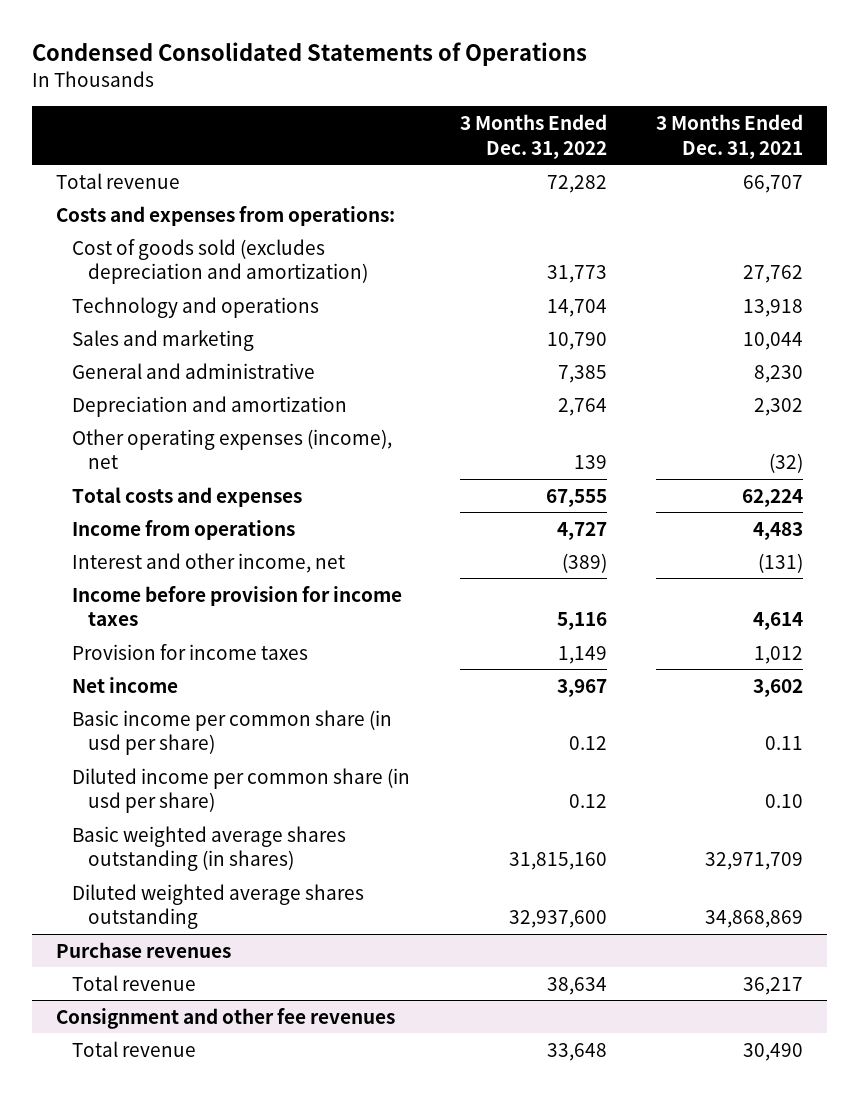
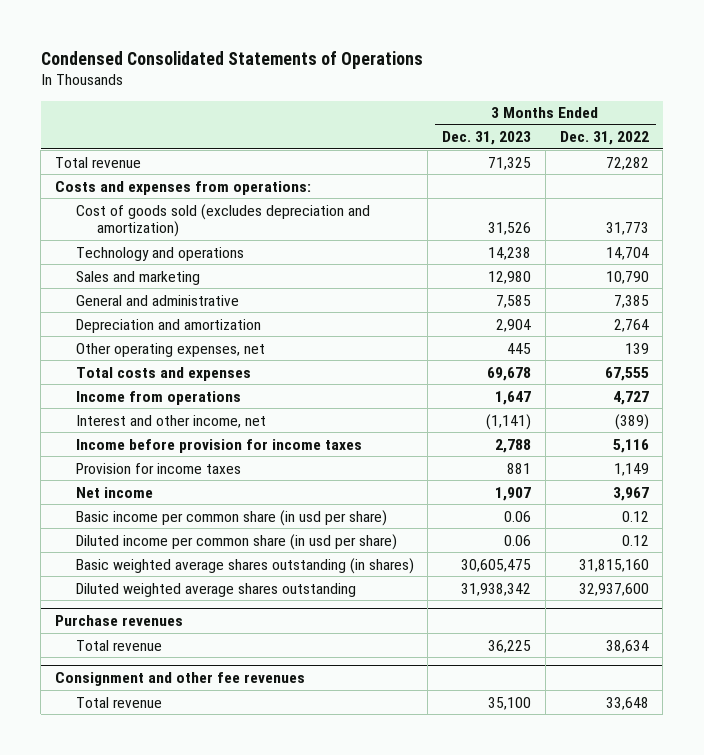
- | 3 Months Ended Dec. 31, 2022 | 3 Months Ended Dec. 31, 2021
+ | 3 Months Ended Dec. 31, 2023 | 3 Months Ended Dec. 31, 2022
- Other operating expenses (income), net | 139 | (32)
+ Other operating expenses, net | 445 | 139

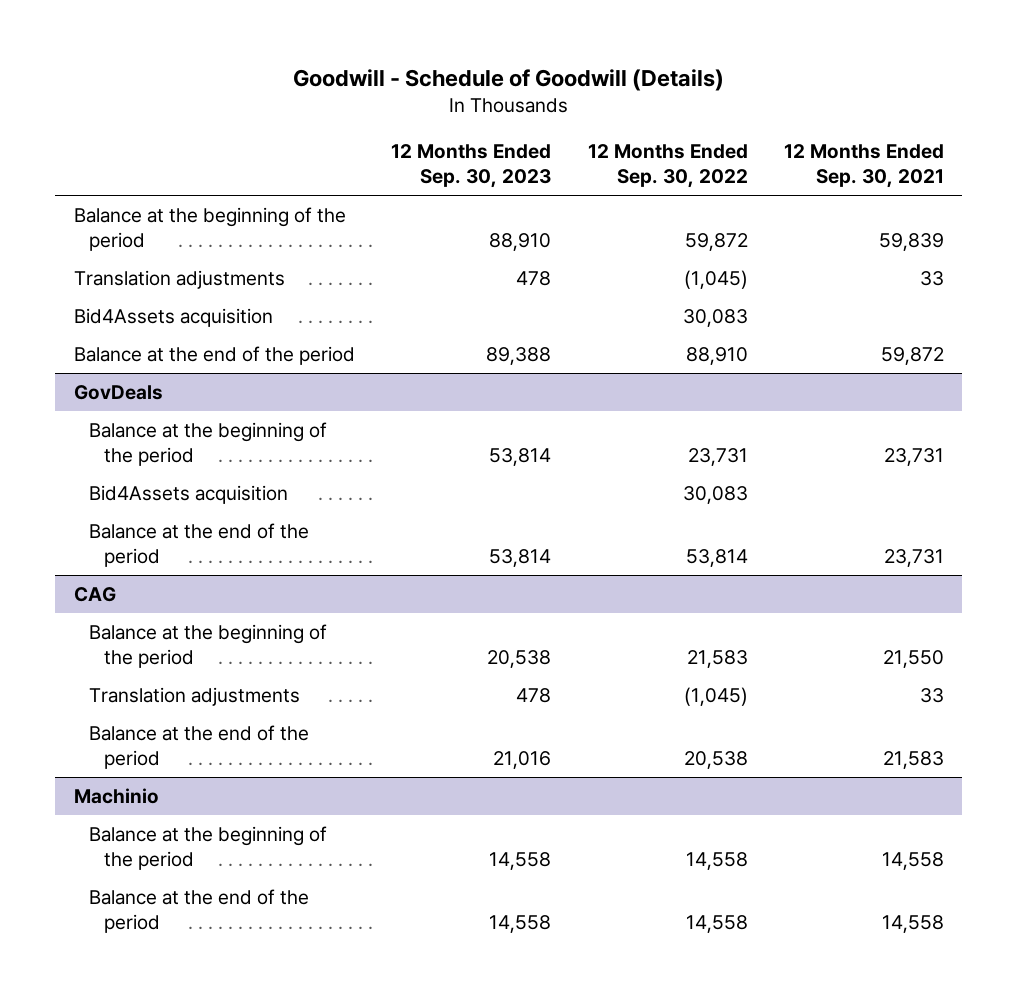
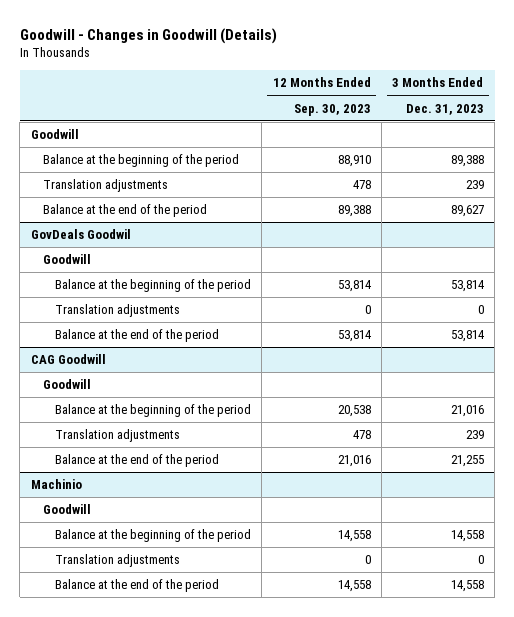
- Goodwill - Schedule of Goodwill (Details)
+ Goodwill - Changes in Goodwill (Details)
- | 12 Months Ended Sep. 30, 2023 | 12 Months Ended Sep. 30, 2022 | 12 Months Ended Sep. 30, 2021
+ | 12 Months Ended Sep. 30, 2023 | 3 Months Ended Dec. 31, 2023
+ Goodwill
- Bid4Assets acquisition | | 30,083 |
- GovDeals
+ GovDeals Goodwil
+ Goodwill
- Bid4Assets acquisition | | 30,083 |
+ Translation adjustments | 0 | 0
- CAG
+ CAG Goodwill
+ Goodwill
@ Machinio
+ Goodwill
+ Translation adjustments | 0 | 0

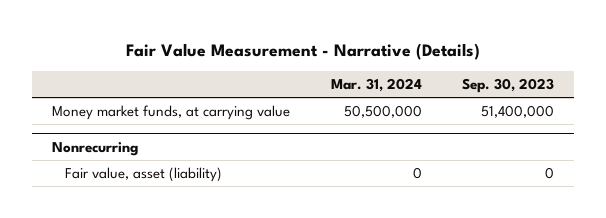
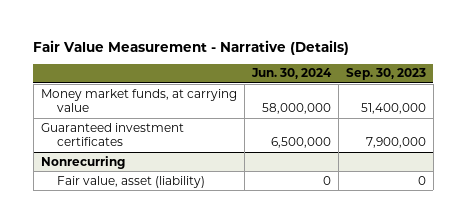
- | Mar. 31, 2024 | Sep. 30, 2023
+ | Jun. 30, 2024 | Sep. 30, 2023
+ Guaranteed investment certificates | 6,500,000 | 7,900,000

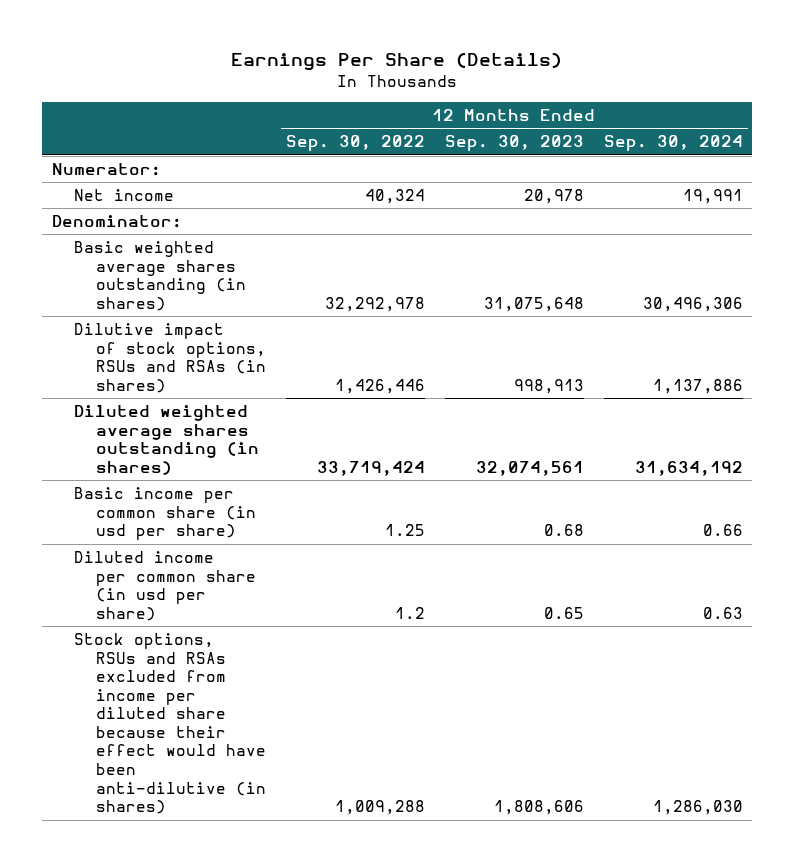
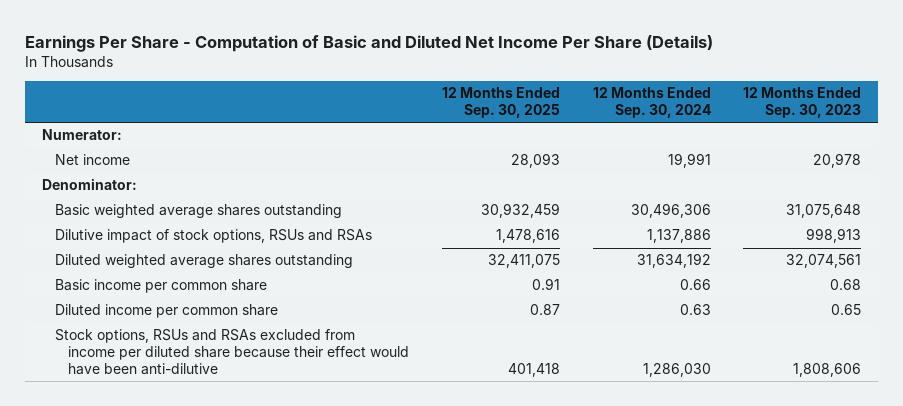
- Earnings Per Share (Details)
+ Earnings Per Share - Computation of Basic and Diluted Net Income Per Share (Details)
- | 12 Months Ended Sep. 30, 2022 | 12 Months Ended Sep. 30, 2023 | 12 Months Ended Sep. 30, 2024
+ | 12 Months Ended Sep. 30, 2025 | 12 Months Ended Sep. 30, 2024 | 12 Months Ended Sep. 30, 2023
- Basic weighted average shares outstanding (in shares) | 32,292,978 | 31,075,648 | 30,496,306
- Dilutive impact of stock options, RSUs and RSAs (in shares) | 1,426,446 | 998,913 | 1,137,886
- Diluted weighted average shares outstanding (in shares) | 33,719,424 | 32,074,561 | 31,634,192
- Basic income per common share (in usd per share) | 1.25 | 0.68 | 0.66
- Diluted income per common share (in usd per share) | 1.2 | 0.65 | 0.63
- Stock options, RSUs and RSAs excluded from income per diluted share because their effect would have been anti-dilutive (in shares) | 1,009,288 | 1,808,606 | 1,286,030
+ Basic weighted average shares outstanding | 30,932,459 | 30,496,306 | 31,075,648
+ Dilutive impact of stock options, RSUs and RSAs | 1,478,616 | 1,137,886 | 998,913
+ Diluted weighted average shares outstanding | 32,411,075 | 31,634,192 | 32,074,561
+ Basic income per common share | 0.91 | 0.66 | 0.68
+ Diluted income per common share | 0.87 | 0.63 | 0.65
+ Stock options, RSUs and RSAs excluded from income per diluted share because their effect would have been anti-dilutive | 401,418 | 1,286,030 | 1,808,606

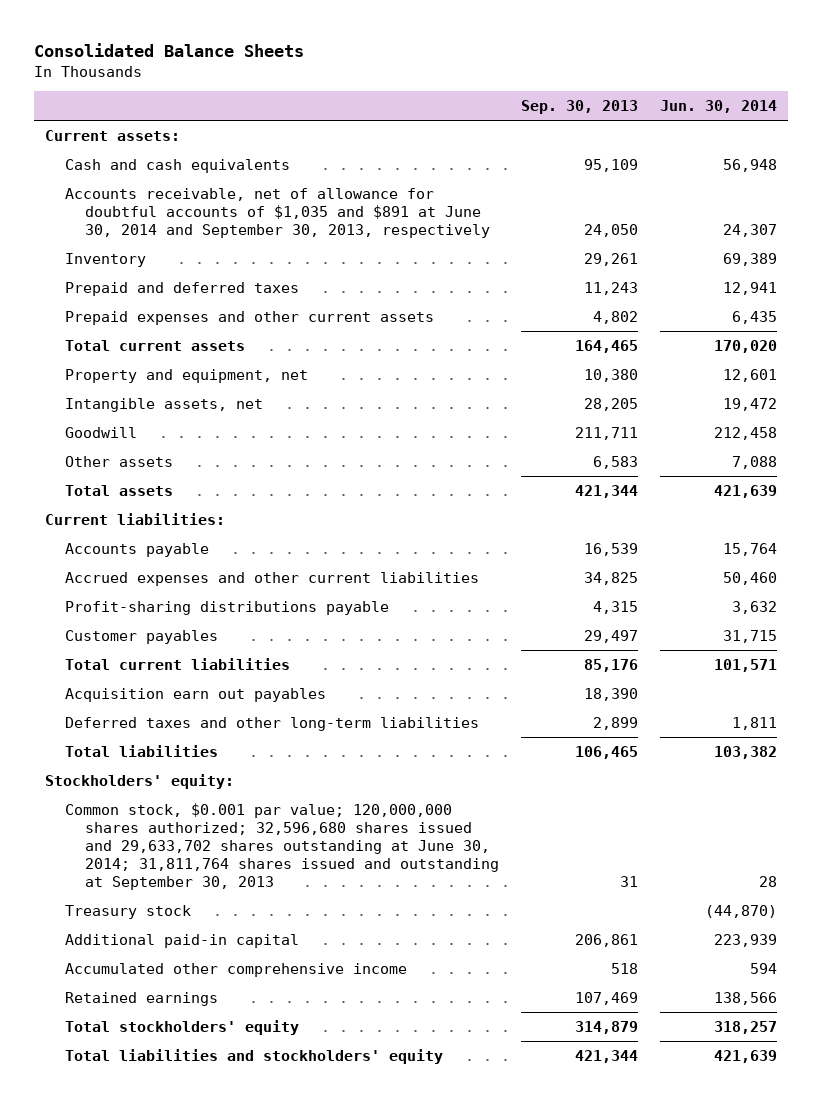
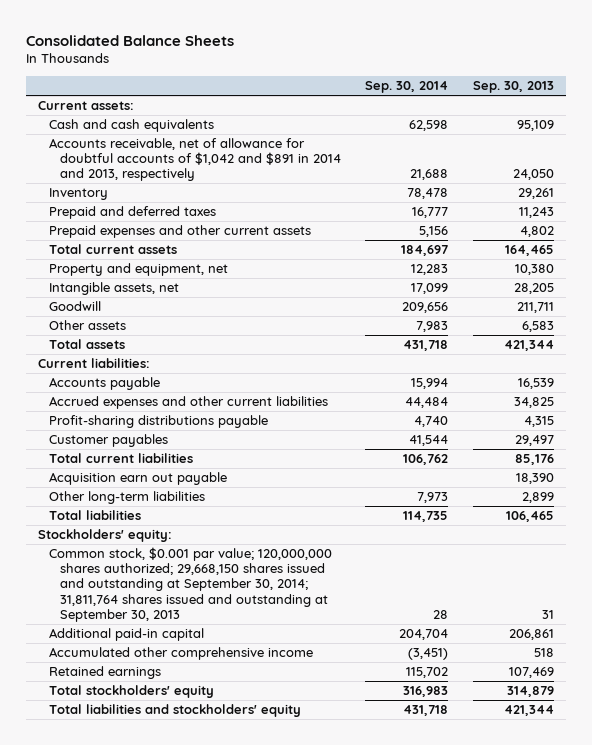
- | Sep. 30, 2013 | Jun. 30, 2014
+ | Sep. 30, 2014 | Sep. 30, 2013
- Accounts receivable, net of allowance for doubtful accounts of $1,035 and $891 at June 30, 2014 and September 30, 2013, respectively | 24,050 | 24,307
+ Accounts receivable, net of allowance for doubtful accounts of $1,042 and $891 in 2014 and 2013, respectively | 21,688 | 24,050
- Acquisition earn out payables | 18,390 |
- Deferred taxes and other long-term liabilities | 2,899 | 1,811
+ Acquisition earn out payable | | 18,390
+ Other long-term liabilities | 7,973 | 2,899
- Common stock, $0.001 par value; 120,000,000 shares authorized; 32,596,680 shares issued and 29,633,702 shares outstanding at June 30, 2014; 31,811,764 shares issued and outstanding at September 30, 2013 | 31 | 28
- Treasury stock | | (44,870)
+ Common stock, $0.001 par value; 120,000,000 shares authorized; 29,668,150 shares issued and outstanding at September 30, 2014; 31,811,764 shares issued and outstanding at September 30, 2013 | 28 | 31

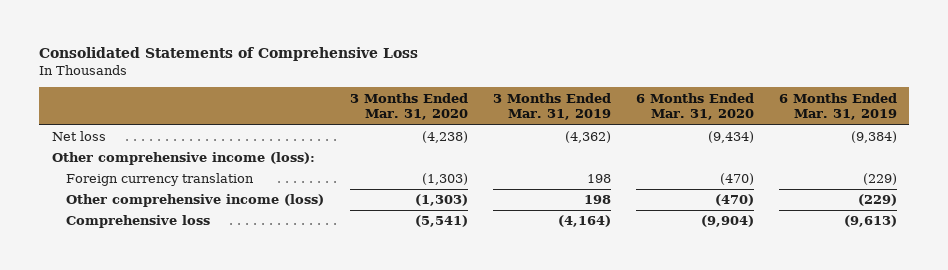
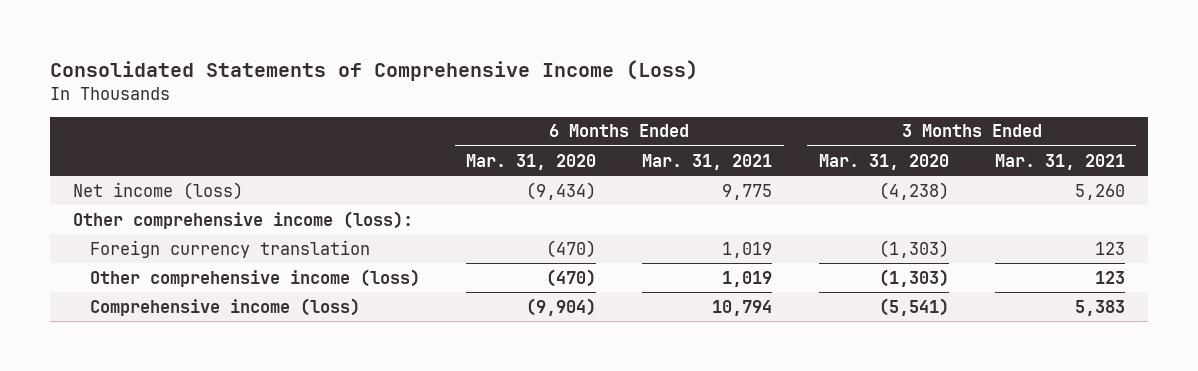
- Consolidated Statements of Comprehensive Loss
+ Consolidated Statements of Comprehensive Income (Loss)
- | 3 Months Ended Mar. 31, 2020 | 3 Months Ended Mar. 31, 2019 | 6 Months Ended Mar. 31, 2020 | 6 Months Ended Mar. 31, 2019
+ | 6 Months Ended Mar. 31, 2020 | 6 Months Ended Mar. 31, 2021 | 3 Months Ended Mar. 31, 2020 | 3 Months Ended Mar. 31, 2021
- Net loss | (4,238) | (4,362) | (9,434) | (9,384)
+ Net income (loss) | (9,434) | 9,775 | (4,238) | 5,260
- Comprehensive loss | (5,541) | (4,164) | (9,904) | (9,613)
+ Comprehensive income (loss) | (9,904) | 10,794 | (5,541) | 5,383

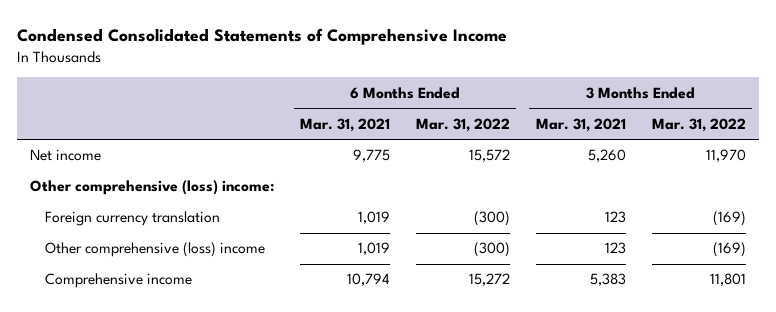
- Consolidated Statements of Comprehensive Income (Loss)
+ Condensed Consolidated Statements of Comprehensive Income
- | 6 Months Ended Mar. 31, 2020 | 6 Months Ended Mar. 31, 2021 | 3 Months Ended Mar. 31, 2020 | 3 Months Ended Mar. 31, 2021
+ | 6 Months Ended Mar. 31, 2021 | 6 Months Ended Mar. 31, 2022 | 3 Months Ended Mar. 31, 2021 | 3 Months Ended Mar. 31, 2022
- Net income (loss) | (9,434) | 9,775 | (4,238) | 5,260
- Other comprehensive income (loss):
+ Net income | 9,775 | 15,572 | 5,260 | 11,970
+ Other comprehensive (loss) income:
- Other comprehensive income (loss) | (470) | 1,019 | (1,303) | 123
- Comprehensive income (loss) | (9,904) | 10,794 | (5,541) | 5,383
+ Other comprehensive (loss) income | 1,019 | (300) | 123 | (169)
+ Comprehensive income | 10,794 | 15,272 | 5,383 | 11,801

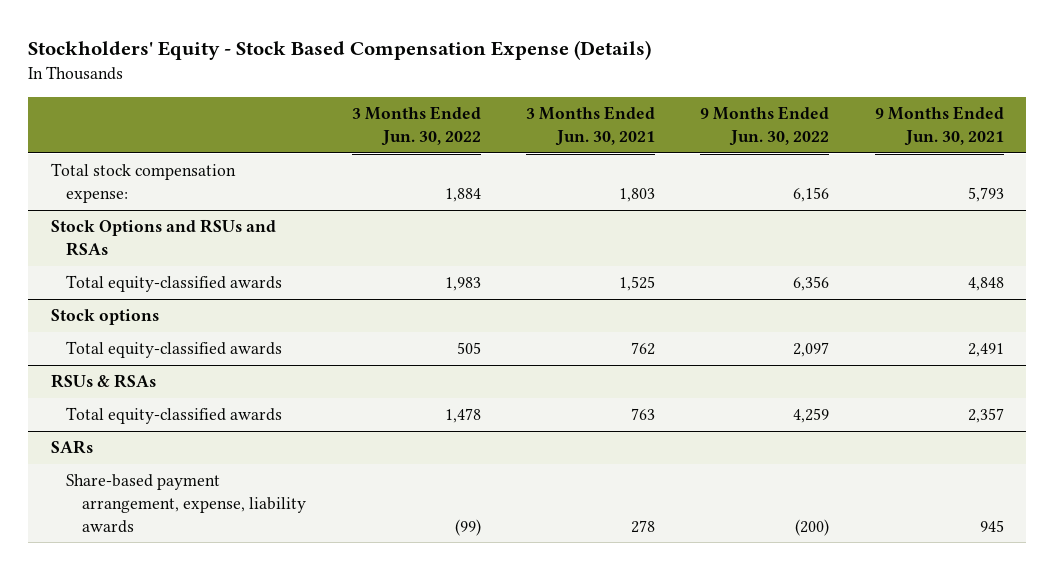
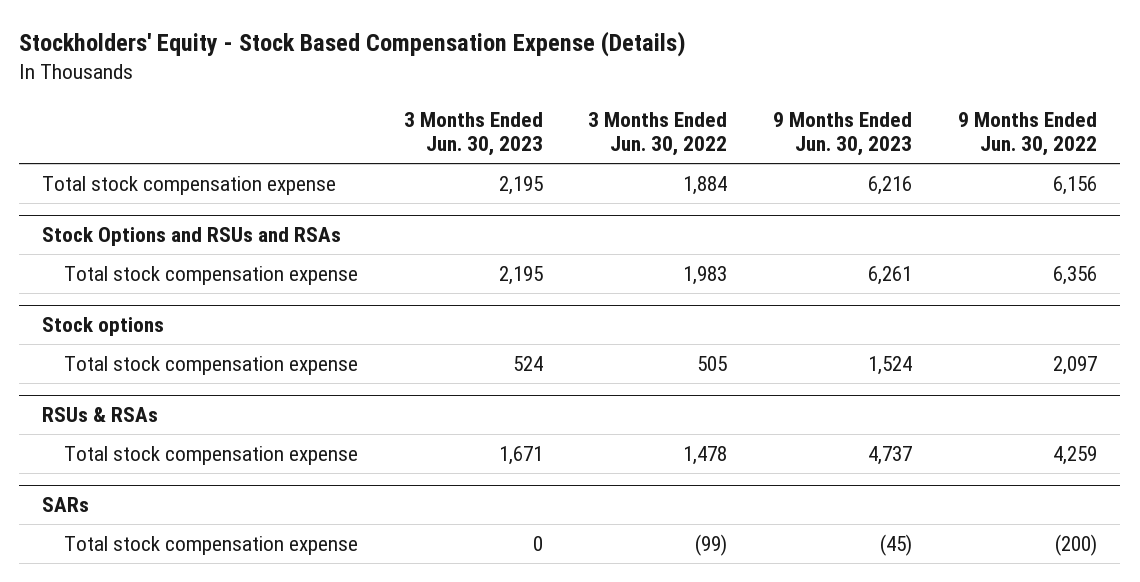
- | 3 Months Ended Jun. 30, 2022 | 3 Months Ended Jun. 30, 2021 | 9 Months Ended Jun. 30, 2022 | 9 Months Ended Jun. 30, 2021
+ | 3 Months Ended Jun. 30, 2023 | 3 Months Ended Jun. 30, 2022 | 9 Months Ended Jun. 30, 2023 | 9 Months Ended Jun. 30, 2022
- Total stock compensation expense: | 1,884 | 1,803 | 6,156 | 5,793
+ Total stock compensation expense | 2,195 | 1,884 | 6,216 | 6,156
@ Stock Options and RSUs and RSAs
- Total equity-classified awards | 1,983 | 1,525 | 6,356 | 4,848
+ Total stock compensation expense | 2,195 | 1,983 | 6,261 | 6,356
@ Stock options
- Total equity-classified awards | 505 | 762 | 2,097 | 2,491
+ Total stock compensation expense | 524 | 505 | 1,524 | 2,097
@ RSUs & RSAs
- Total equity-classified awards | 1,478 | 763 | 4,259 | 2,357
+ Total stock compensation expense | 1,671 | 1,478 | 4,737 | 4,259
@ SARs
- Share-based payment arrangement, expense, liability awards | (99) | 278 | (200) | 945
+ Total stock compensation expense | 0 | (99) | (45) | (200)

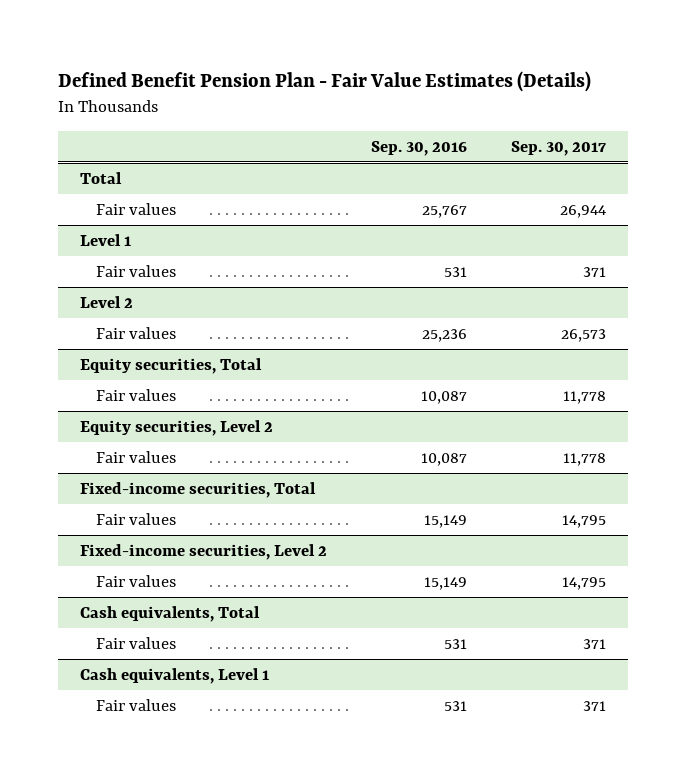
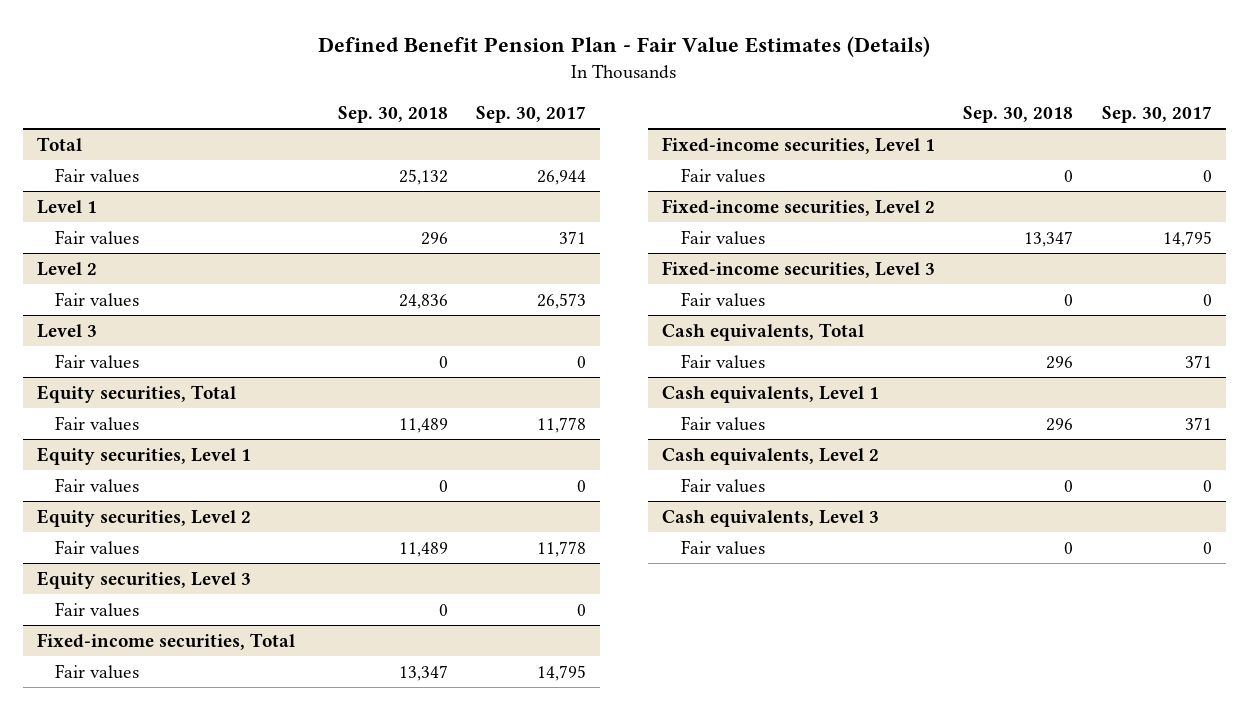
- | Sep. 30, 2016 | Sep. 30, 2017
+ | Sep. 30, 2018 | Sep. 30, 2017
+ Level 3
+ Fair values | 0 | 0
+ Equity securities, Level 1
+ Fair values | 0 | 0
+ Equity securities, Level 3
+ Fair values | 0 | 0
+ Fixed-income securities, Level 1
+ Fair values | 0 | 0
+ Fixed-income securities, Level 3
+ Fair values | 0 | 0
+ Cash equivalents, Level 2
+ Fair values | 0 | 0
+ Cash equivalents, Level 3
+ Fair values | 0 | 0

